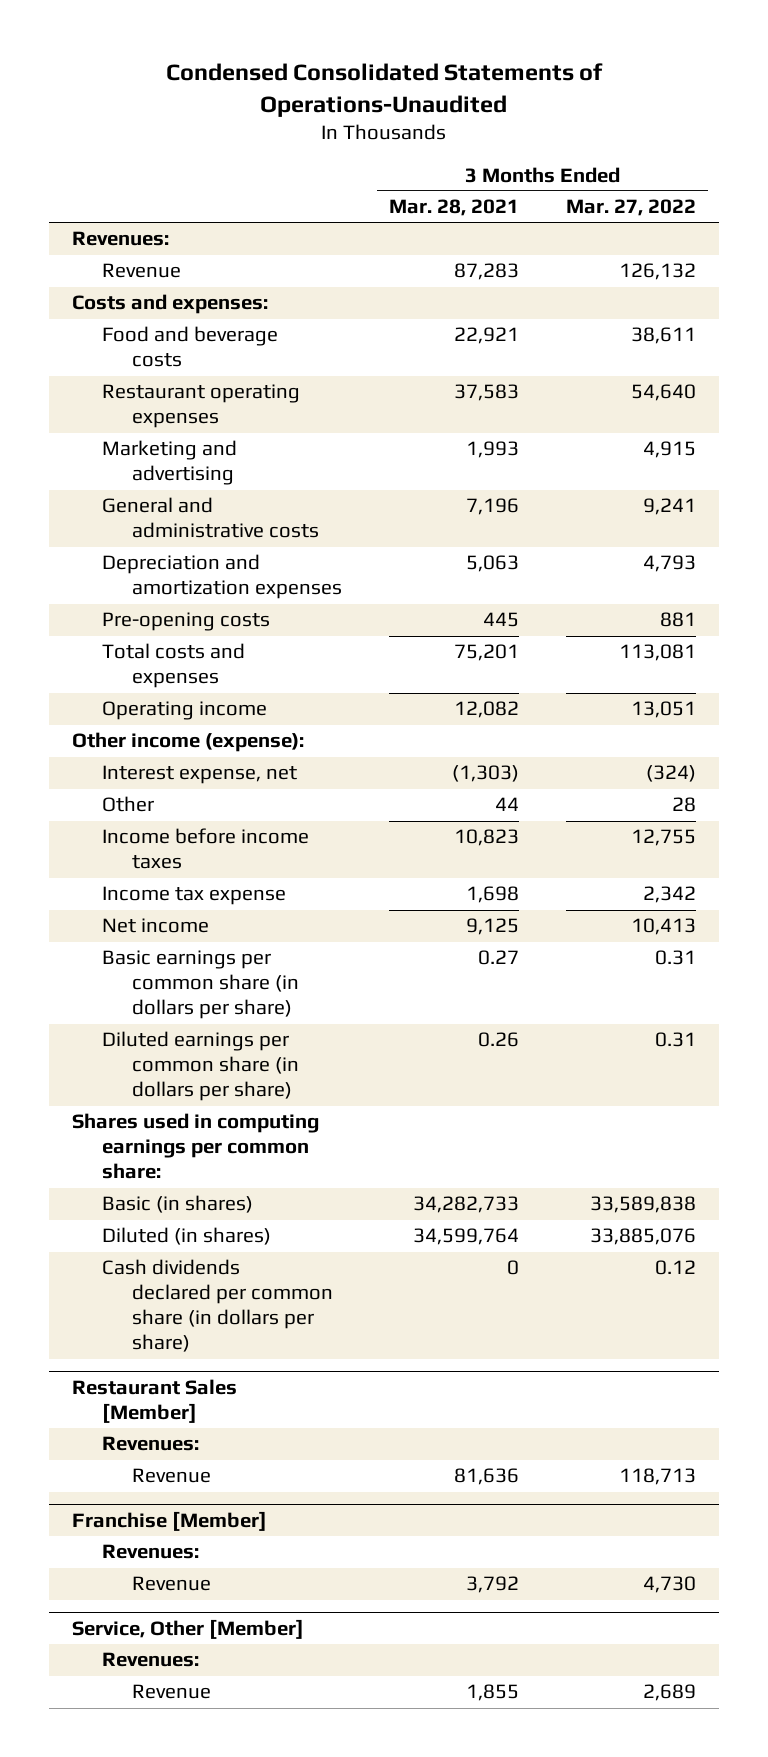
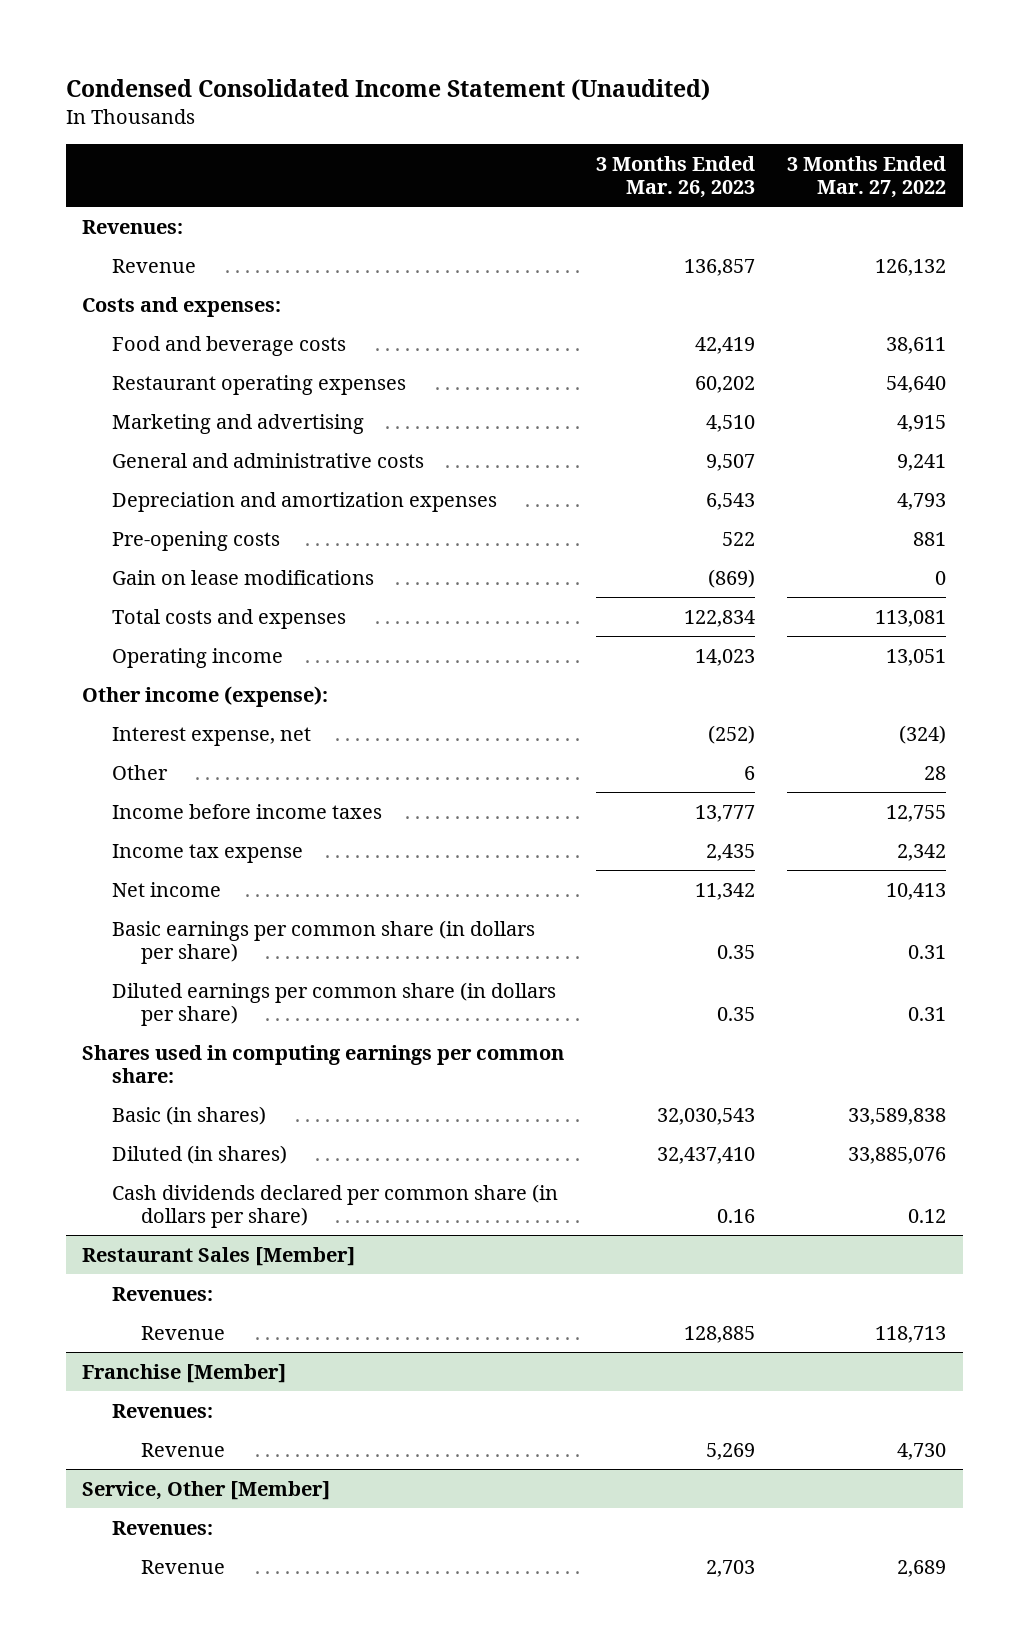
- Condensed Consolidated Statements of Operations-Unaudited
+ Condensed Consolidated Income Statement (Unaudited)
- | 3 Months Ended Mar. 28, 2021 | 3 Months Ended Mar. 27, 2022
+ | 3 Months Ended Mar. 26, 2023 | 3 Months Ended Mar. 27, 2022
+ Gain on lease modifications | (869) | 0

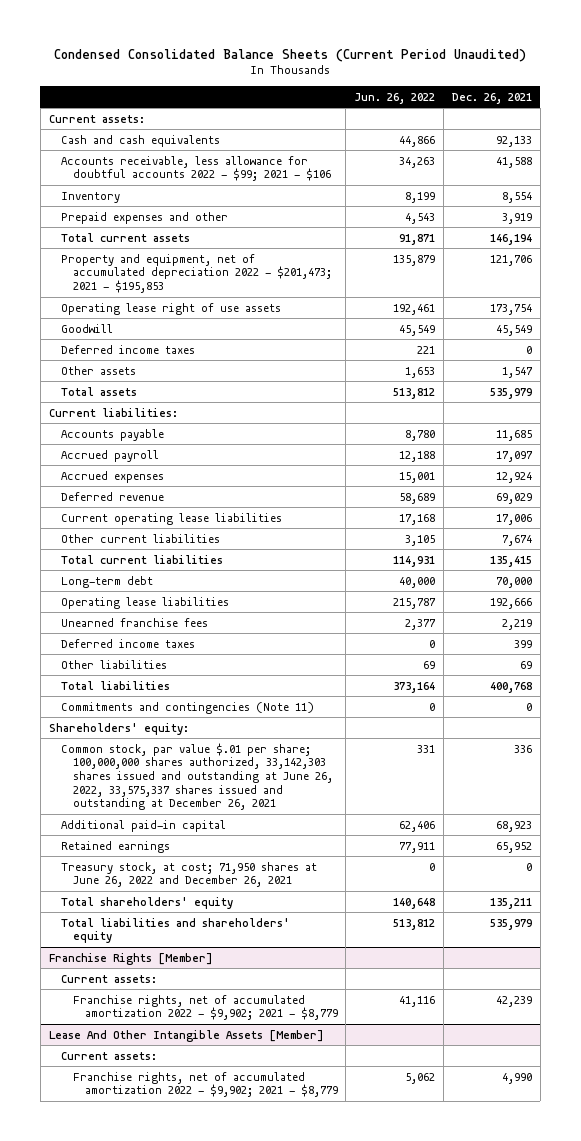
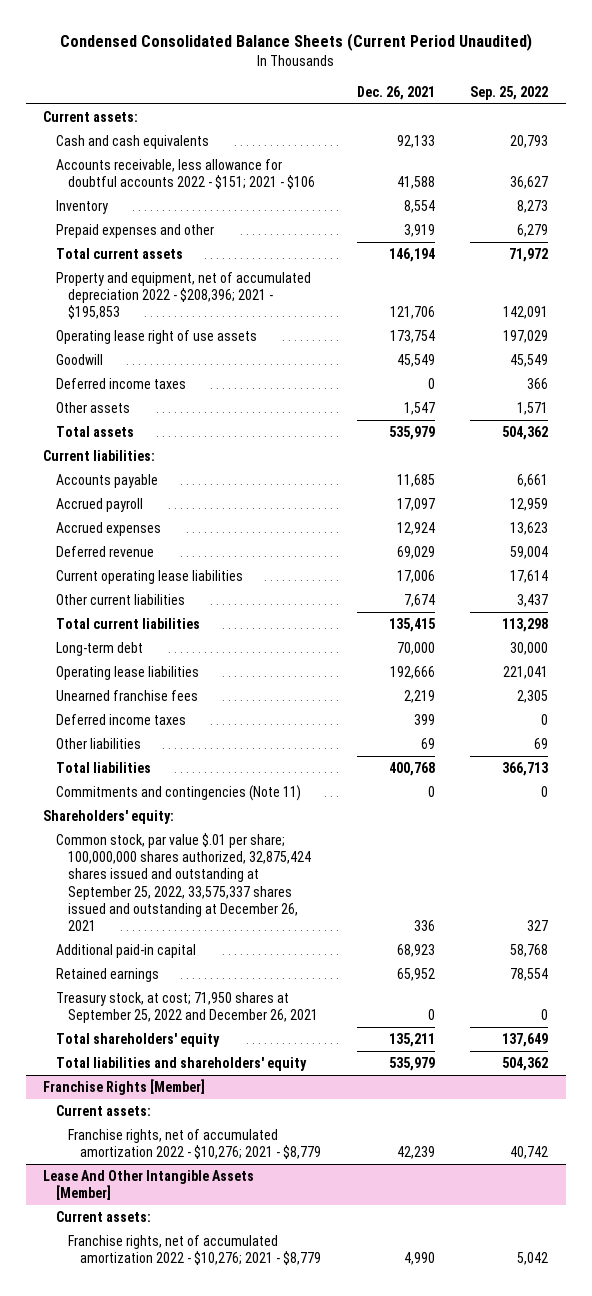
- | Jun. 26, 2022 | Dec. 26, 2021
+ | Dec. 26, 2021 | Sep. 25, 2022
- Accounts receivable, less allowance for doubtful accounts 2022 - $99; 2021 - $106 | 34,263 | 41,588
+ Accounts receivable, less allowance for doubtful accounts 2022 - $151; 2021 - $106 | 41,588 | 36,627
- Property and equipment, net of accumulated depreciation 2022 - $201,473; 2021 - $195,853 | 135,879 | 121,706
+ Property and equipment, net of accumulated depreciation 2022 - $208,396; 2021 - $195,853 | 121,706 | 142,091
- Common stock, par value $.01 per share; 100,000,000 shares authorized, 33,142,303 shares issued and outstanding at June 26, 2022, 33,575,337 shares issued and outstanding at December 26, 2021 | 331 | 336
+ Common stock, par value $.01 per share; 100,000,000 shares authorized, 32,875,424 shares issued and outstanding at September 25, 2022, 33,575,337 shares issued and outstanding at December 26, 2021 | 336 | 327
- Treasury stock, at cost; 71,950 shares at June 26, 2022 and December 26, 2021 | 0 | 0
+ Treasury stock, at cost; 71,950 shares at September 25, 2022 and December 26, 2021 | 0 | 0
@ Franchise Rights [Member]
- Franchise rights, net of accumulated amortization 2022 - $9,902; 2021 - $8,779 | 41,116 | 42,239
+ Franchise rights, net of accumulated amortization 2022 - $10,276; 2021 - $8,779 | 42,239 | 40,742
@ Lease And Other Intangible Assets [Member]
- Franchise rights, net of accumulated amortization 2022 - $9,902; 2021 - $8,779 | 5,062 | 4,990
+ Franchise rights, net of accumulated amortization 2022 - $10,276; 2021 - $8,779 | 4,990 | 5,042

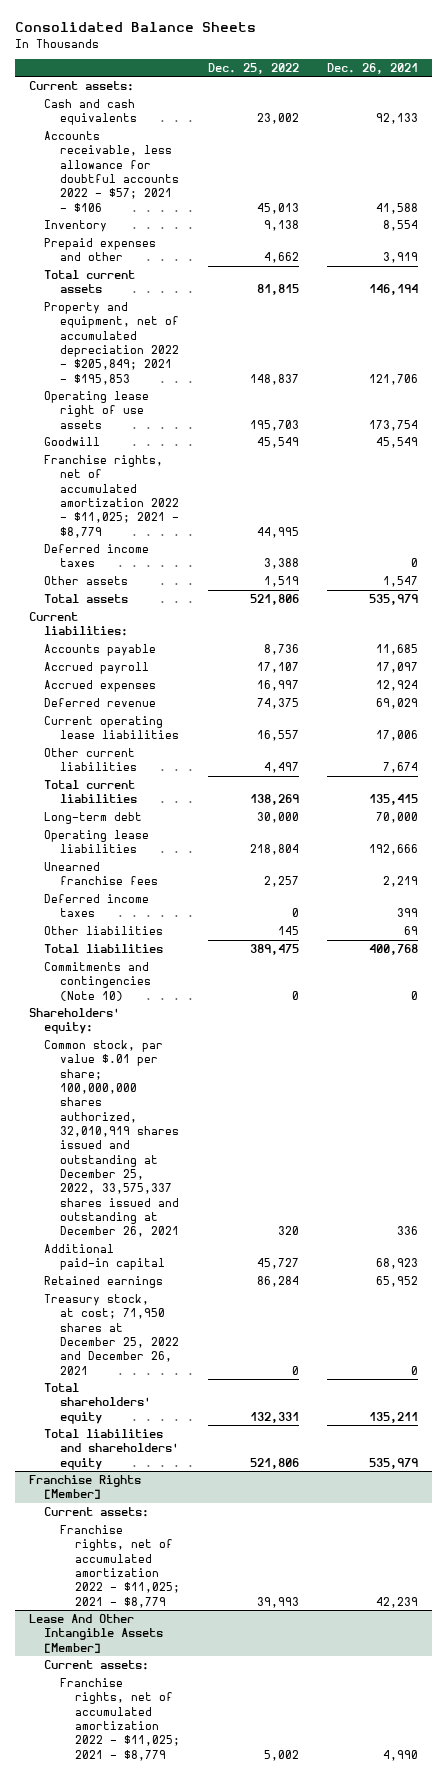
- Condensed Consolidated Balance Sheets (Current Period Unaudited)
+ Consolidated Balance Sheets
- | Dec. 26, 2021 | Sep. 25, 2022
+ | Dec. 25, 2022 | Dec. 26, 2021
- Accounts receivable, less allowance for doubtful accounts 2022 - $151; 2021 - $106 | 41,588 | 36,627
+ Accounts receivable, less allowance for doubtful accounts 2022 - $57; 2021 - $106 | 45,013 | 41,588
- Property and equipment, net of accumulated depreciation 2022 - $208,396; 2021 - $195,853 | 121,706 | 142,091
+ Property and equipment, net of accumulated depreciation 2022 - $205,849; 2021 - $195,853 | 148,837 | 121,706
+ Franchise rights, net of accumulated amortization 2022 - $11,025; 2021 - $8,779 | 44,995 |
- Commitments and contingencies (Note 11) | 0 | 0
+ Commitments and contingencies (Note 10) | 0 | 0
- Common stock, par value $.01 per share; 100,000,000 shares authorized, 32,875,424 shares issued and outstanding at September 25, 2022, 33,575,337 shares issued and outstanding at December 26, 2021 | 336 | 327
+ Common stock, par value $.01 per share; 100,000,000 shares authorized, 32,010,919 shares issued and outstanding at December 25, 2022, 33,575,337 shares issued and outstanding at December 26, 2021 | 320 | 336
- Treasury stock, at cost; 71,950 shares at September 25, 2022 and December 26, 2021 | 0 | 0
+ Treasury stock, at cost; 71,950 shares at December 25, 2022 and December 26, 2021 | 0 | 0
@ Franchise Rights [Member]
- Franchise rights, net of accumulated amortization 2022 - $10,276; 2021 - $8,779 | 42,239 | 40,742
+ Franchise rights, net of accumulated amortization 2022 - $11,025; 2021 - $8,779 | 39,993 | 42,239
@ Lease And Other Intangible Assets [Member]
- Franchise rights, net of accumulated amortization 2022 - $10,276; 2021 - $8,779 | 4,990 | 5,042
+ Franchise rights, net of accumulated amortization 2022 - $11,025; 2021 - $8,779 | 5,002 | 4,990

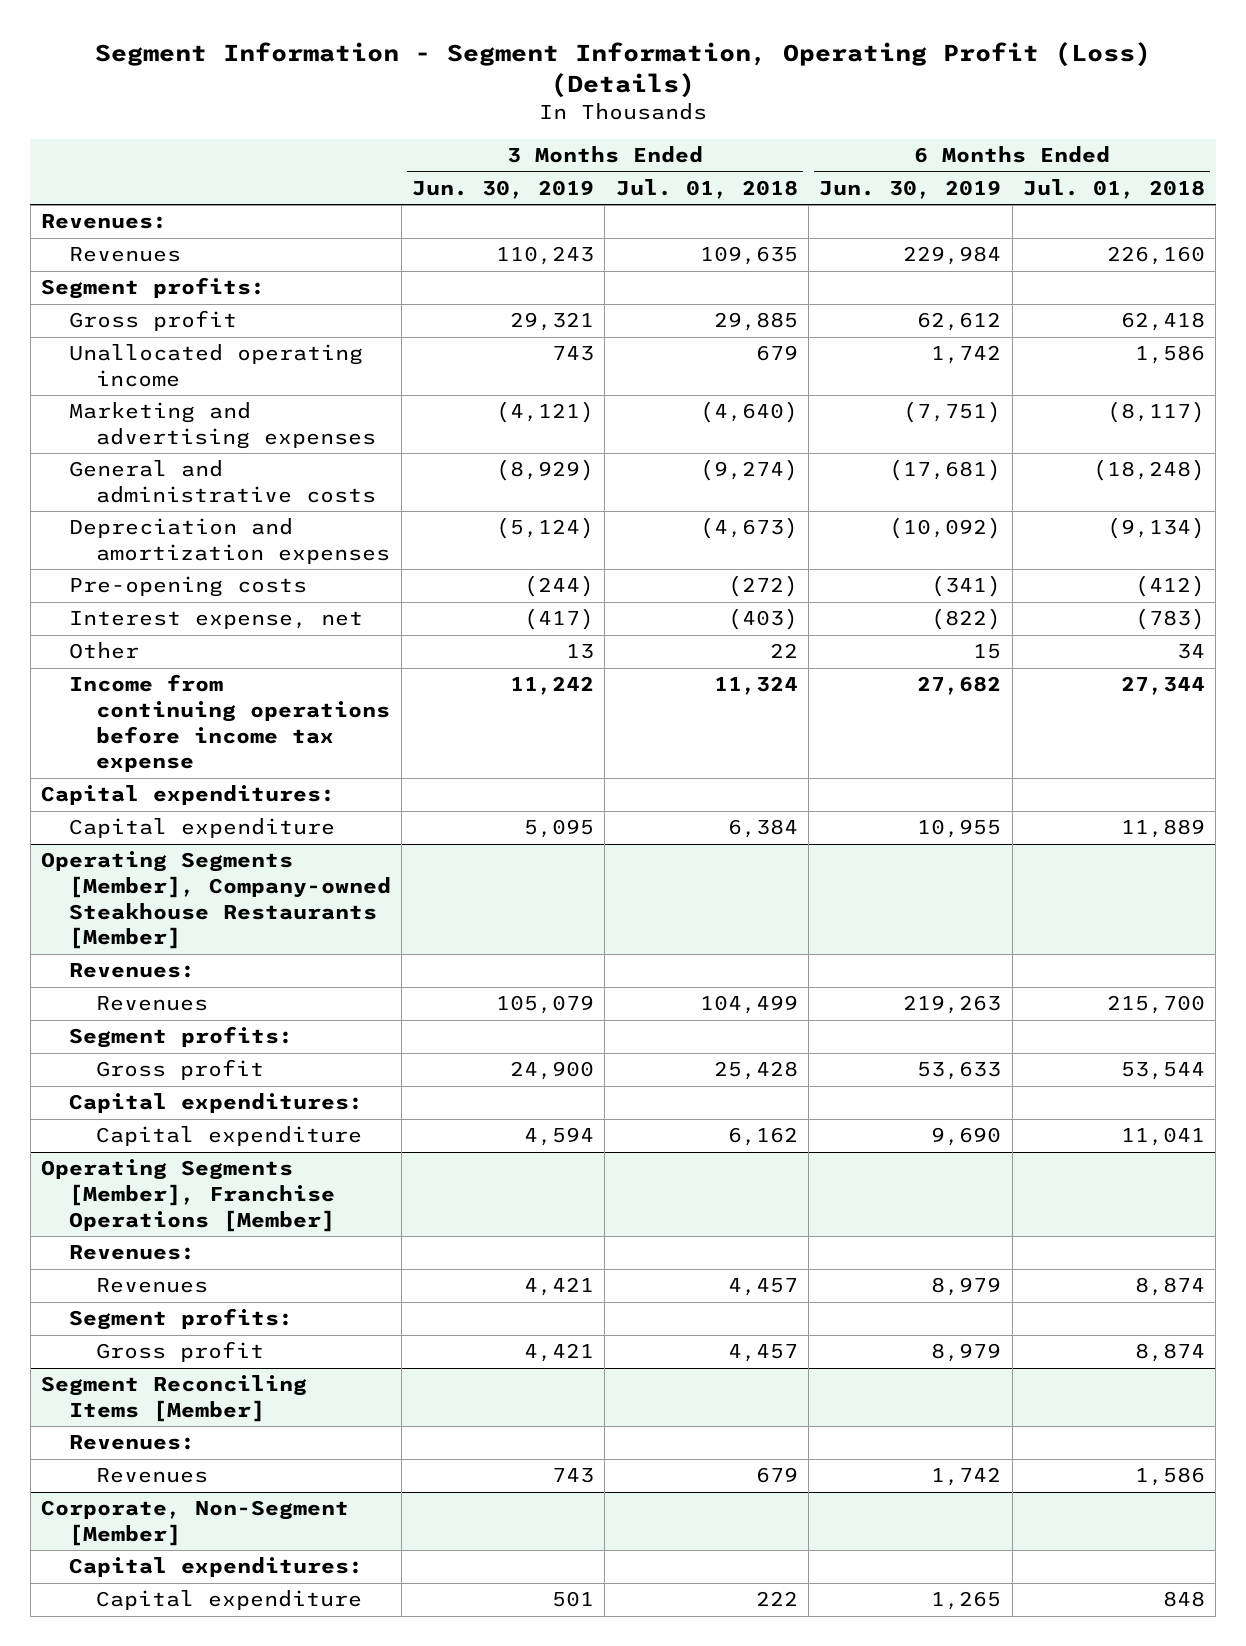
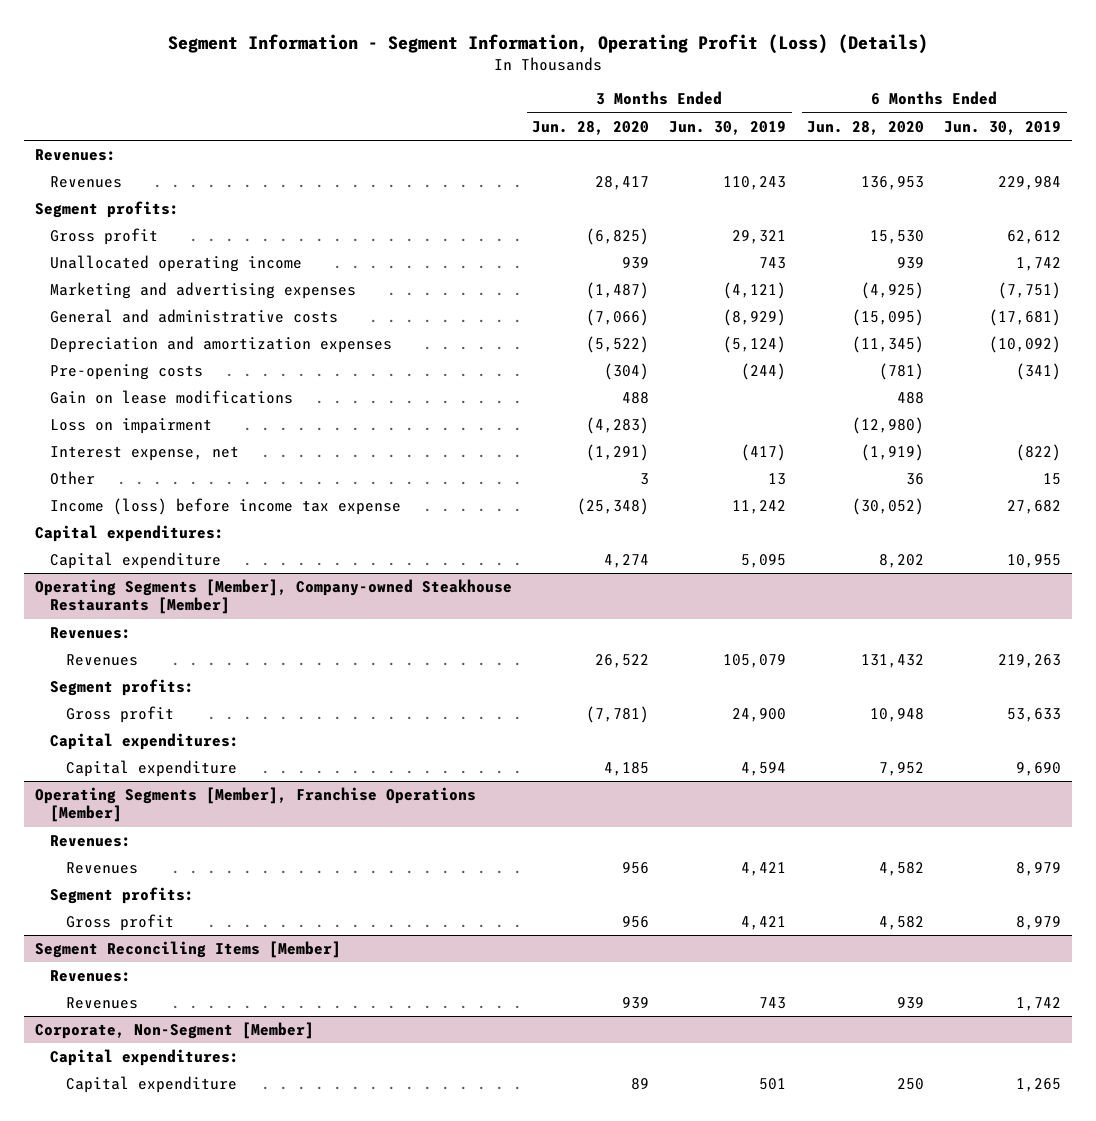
- | 3 Months Ended Jun. 30, 2019 | 3 Months Ended Jul. 01, 2018 | 6 Months Ended Jun. 30, 2019 | 6 Months Ended Jul. 01, 2018
+ | 3 Months Ended Jun. 28, 2020 | 3 Months Ended Jun. 30, 2019 | 6 Months Ended Jun. 28, 2020 | 6 Months Ended Jun. 30, 2019
+ Gain on lease modifications | 488 | | 488 |
+ Loss on impairment | (4,283) | | (12,980) |
- Income from continuing operations before income tax expense | 11,242 | 11,324 | 27,682 | 27,344
+ Income (loss) before income tax expense | (25,348) | 11,242 | (30,052) | 27,682

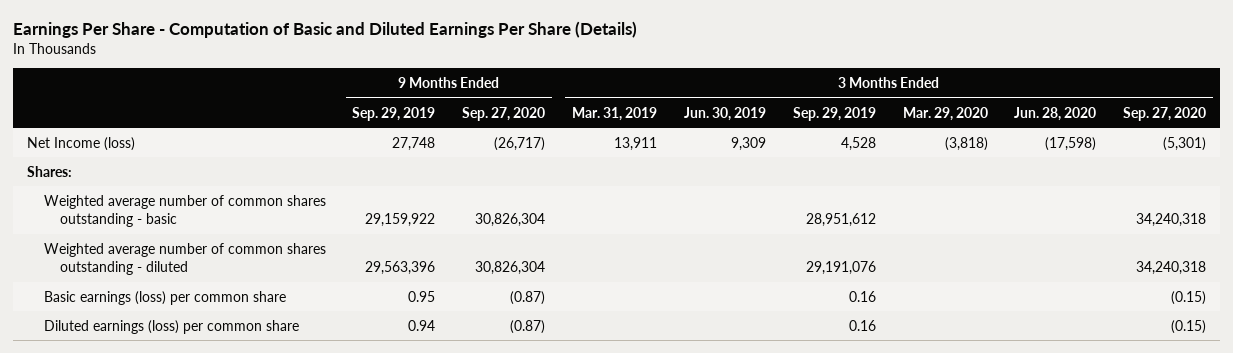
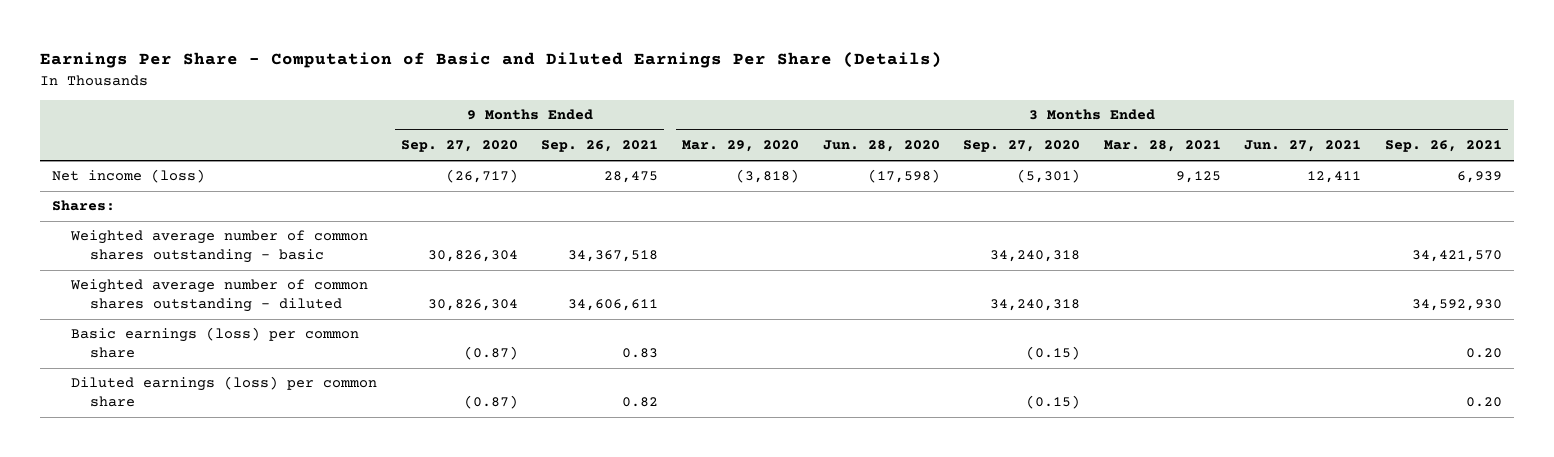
- | 9 Months Ended Sep. 29, 2019 | 9 Months Ended Sep. 27, 2020 | 3 Months Ended Mar. 31, 2019 | 3 Months Ended Jun. 30, 2019 | 3 Months Ended Sep. 29, 2019 | 3 Months Ended Mar. 29, 2020 | 3 Months Ended Jun. 28, 2020 | 3 Months Ended Sep. 27, 2020
+ | 9 Months Ended Sep. 27, 2020 | 9 Months Ended Sep. 26, 2021 | 3 Months Ended Mar. 29, 2020 | 3 Months Ended Jun. 28, 2020 | 3 Months Ended Sep. 27, 2020 | 3 Months Ended Mar. 28, 2021 | 3 Months Ended Jun. 27, 2021 | 3 Months Ended Sep. 26, 2021
- Net Income (loss) | 27,748 | (26,717) | 13,911 | 9,309 | 4,528 | (3,818) | (17,598) | (5,301)
+ Net income (loss) | (26,717) | 28,475 | (3,818) | (17,598) | (5,301) | 9,125 | 12,411 | 6,939

